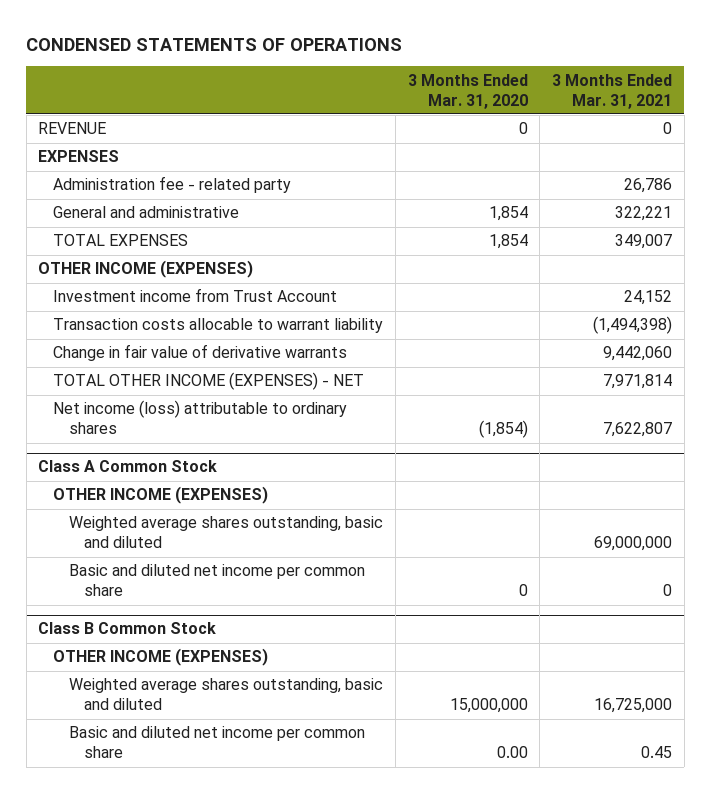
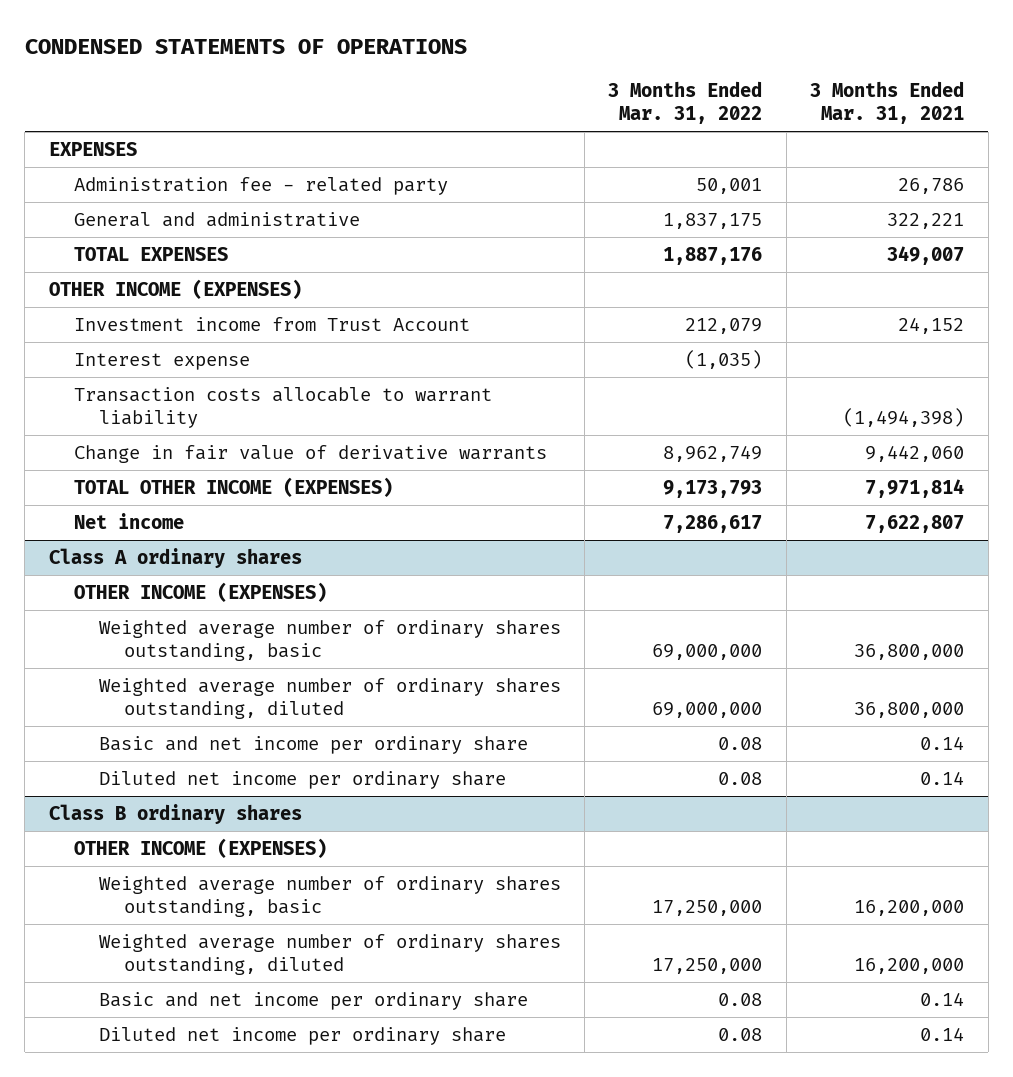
- | 3 Months Ended Mar. 31, 2020 | 3 Months Ended Mar. 31, 2021
+ | 3 Months Ended Mar. 31, 2022 | 3 Months Ended Mar. 31, 2021
- REVENUE | 0 | 0
+ Interest expense | (1,035) |
- TOTAL OTHER INCOME (EXPENSES) - NET | | 7,971,814
- Net income (loss) attributable to ordinary shares | (1,854) | 7,622,807
- Class A Common Stock
+ TOTAL OTHER INCOME (EXPENSES) | 9,173,793 | 7,971,814
+ Net income | 7,286,617 | 7,622,807
+ Class A ordinary shares
- Weighted average shares outstanding, basic and diluted | | 69,000,000
- Basic and diluted net income per common share | 0 | 0
- Class B Common Stock
+ Weighted average number of ordinary shares outstanding, basic | 69,000,000 | 36,800,000
+ Weighted average number of ordinary shares outstanding, diluted | 69,000,000 | 36,800,000
+ Basic and net income per ordinary share | 0.08 | 0.14
+ Diluted net income per ordinary share | 0.08 | 0.14
+ Class B ordinary shares
- Weighted average shares outstanding, basic and diluted | 15,000,000 | 16,725,000
- Basic and diluted net income per common share | 0.00 | 0.45
+ Weighted average number of ordinary shares outstanding, basic | 17,250,000 | 16,200,000
+ Weighted average number of ordinary shares outstanding, diluted | 17,250,000 | 16,200,000
+ Basic and net income per ordinary share | 0.08 | 0.14
+ Diluted net income per ordinary share | 0.08 | 0.14

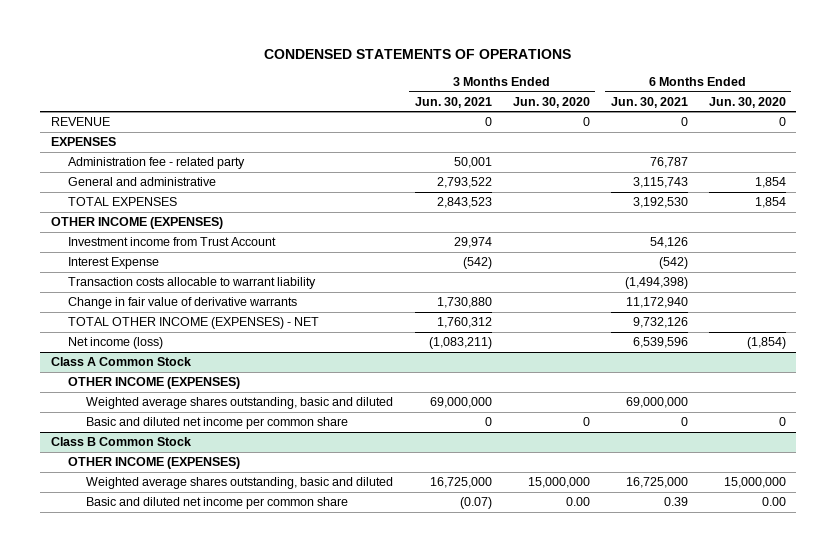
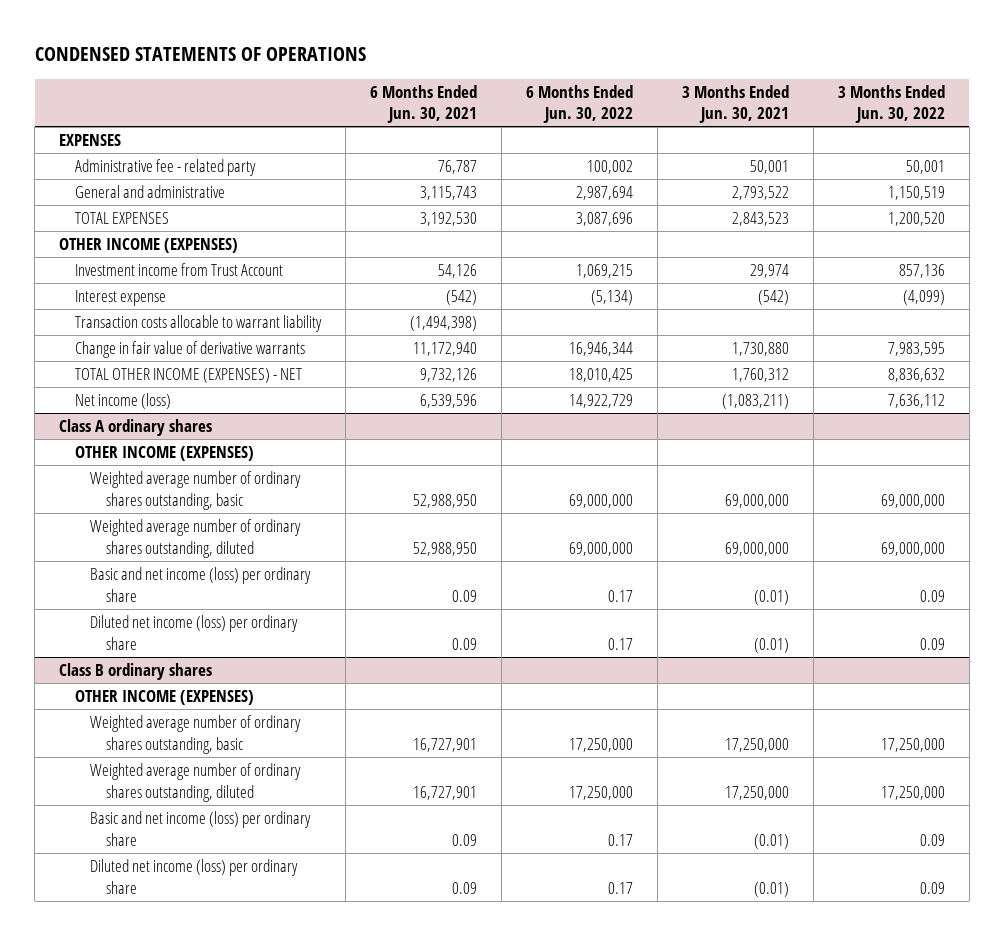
- | 3 Months Ended Jun. 30, 2021 | 3 Months Ended Jun. 30, 2020 | 6 Months Ended Jun. 30, 2021 | 6 Months Ended Jun. 30, 2020
+ | 6 Months Ended Jun. 30, 2021 | 6 Months Ended Jun. 30, 2022 | 3 Months Ended Jun. 30, 2021 | 3 Months Ended Jun. 30, 2022
- REVENUE | 0 | 0 | 0 | 0
- Administration fee - related party | 50,001 | | 76,787 |
+ Administrative fee - related party | 76,787 | 100,002 | 50,001 | 50,001
- Interest Expense | (542) | | (542) |
+ Interest expense | (542) | (5,134) | (542) | (4,099)
- Class A Common Stock
+ Class A ordinary shares
- Weighted average shares outstanding, basic and diluted | 69,000,000 | | 69,000,000 |
- Basic and diluted net income per common share | 0 | 0 | 0 | 0
- Class B Common Stock
+ Weighted average number of ordinary shares outstanding, basic | 52,988,950 | 69,000,000 | 69,000,000 | 69,000,000
+ Weighted average number of ordinary shares outstanding, diluted | 52,988,950 | 69,000,000 | 69,000,000 | 69,000,000
+ Basic and net income (loss) per ordinary share | 0.09 | 0.17 | (0.01) | 0.09
+ Diluted net income (loss) per ordinary share | 0.09 | 0.17 | (0.01) | 0.09
+ Class B ordinary shares
- Weighted average shares outstanding, basic and diluted | 16,725,000 | 15,000,000 | 16,725,000 | 15,000,000
- Basic and diluted net income per common share | (0.07) | 0.00 | 0.39 | 0.00
+ Weighted average number of ordinary shares outstanding, basic | 16,727,901 | 17,250,000 | 17,250,000 | 17,250,000
+ Weighted average number of ordinary shares outstanding, diluted | 16,727,901 | 17,250,000 | 17,250,000 | 17,250,000
+ Basic and net income (loss) per ordinary share | 0.09 | 0.17 | (0.01) | 0.09
+ Diluted net income (loss) per ordinary share | 0.09 | 0.17 | (0.01) | 0.09

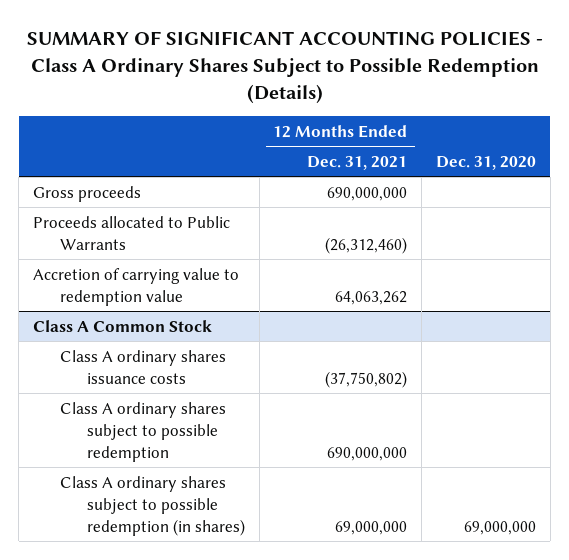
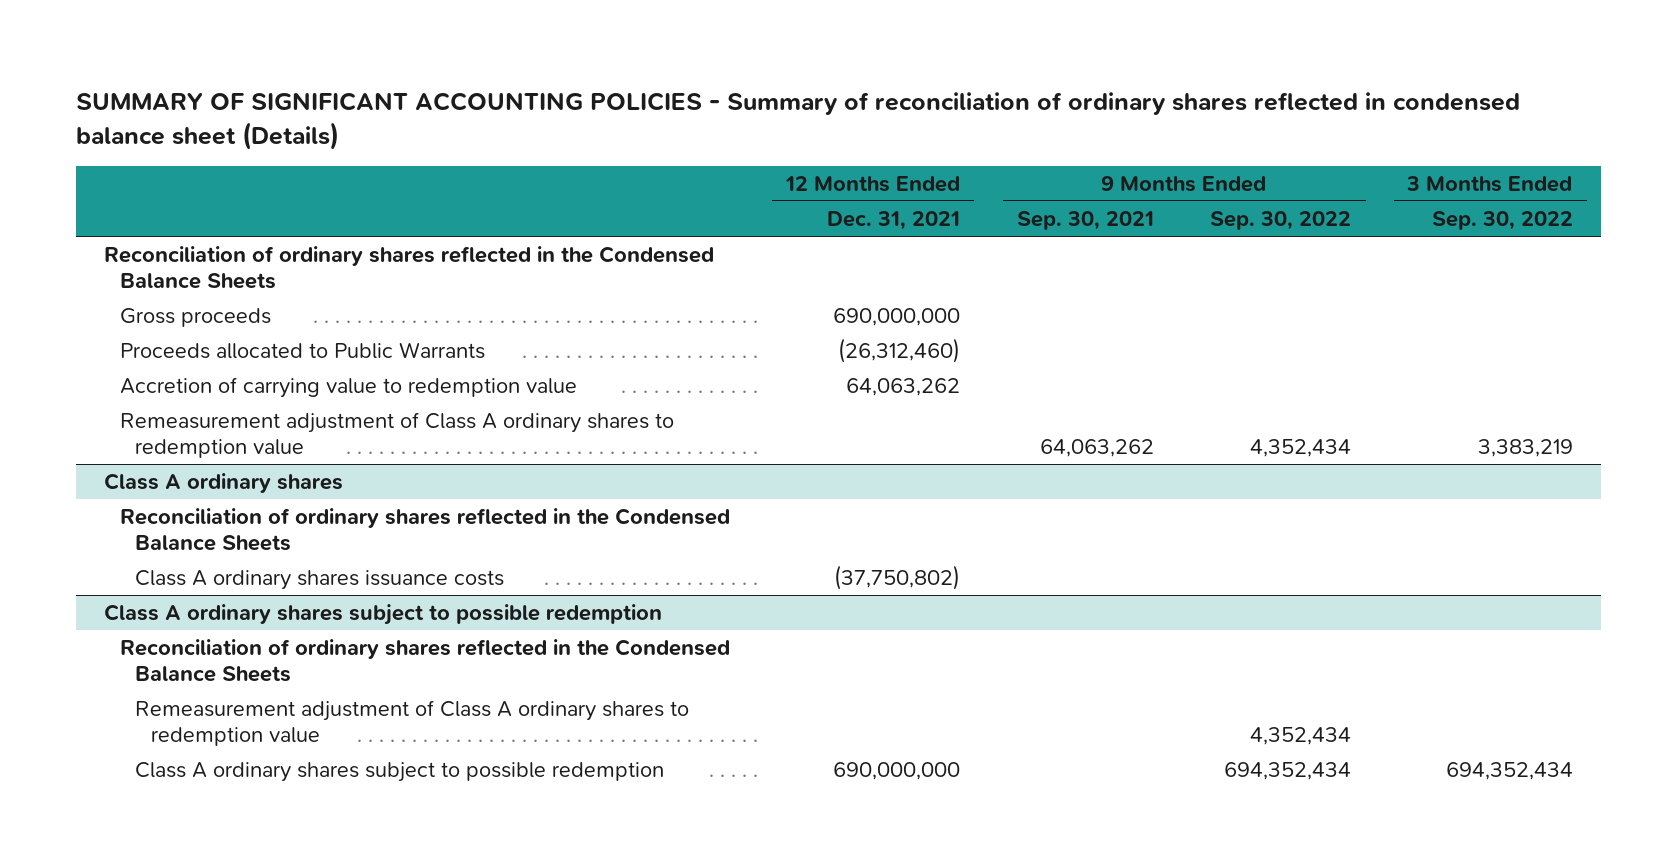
- SUMMARY OF SIGNIFICANT ACCOUNTING POLICIES - Class A Ordinary Shares Subject to Possible Redemption (Details)
+ SUMMARY OF SIGNIFICANT ACCOUNTING POLICIES - Summary of reconciliation of ordinary shares reflected in condensed balance sheet (Details)
- | 12 Months Ended Dec. 31, 2021 | Dec. 31, 2020
+ | 12 Months Ended Dec. 31, 2021 | 9 Months Ended Sep. 30, 2021 | 9 Months Ended Sep. 30, 2022 | 3 Months Ended Sep. 30, 2022
+ Reconciliation of ordinary shares reflected in the Condensed Balance Sheets
- Class A Common Stock
+ Remeasurement adjustment of Class A ordinary shares to redemption value | | 64,063,262 | 4,352,434 | 3,383,219
+ Class A ordinary shares
+ Reconciliation of ordinary shares reflected in the Condensed Balance Sheets
+ Class A ordinary shares subject to possible redemption
+ Reconciliation of ordinary shares reflected in the Condensed Balance Sheets
+ Remeasurement adjustment of Class A ordinary shares to redemption value | | | 4,352,434 |
- Class A ordinary shares subject to possible redemption (in shares) | 69,000,000 | 69,000,000

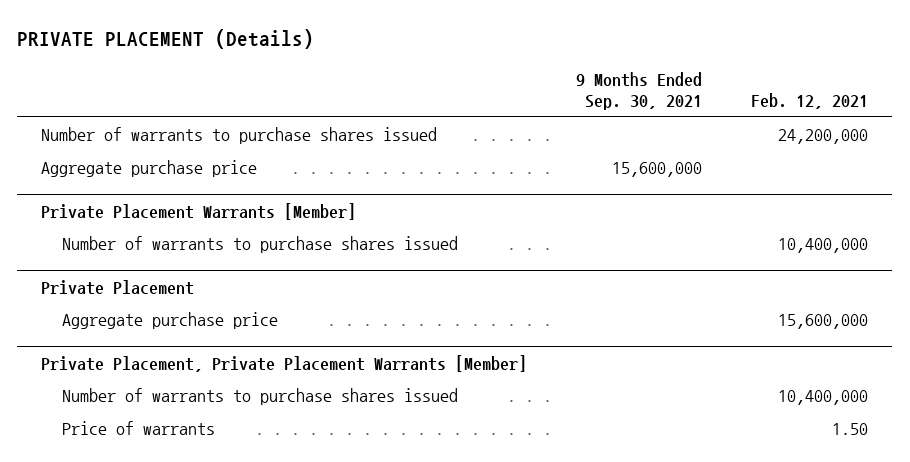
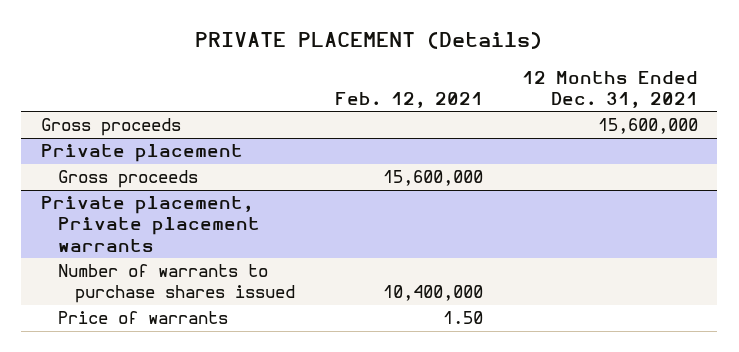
- | 9 Months Ended Sep. 30, 2021 | Feb. 12, 2021
+ | Feb. 12, 2021 | 12 Months Ended Dec. 31, 2021
- Number of warrants to purchase shares issued | | 24,200,000
- Aggregate purchase price | 15,600,000 |
- Private Placement Warrants [Member]
- Number of warrants to purchase shares issued | | 10,400,000
- Private Placement
- Aggregate purchase price | | 15,600,000
- Private Placement, Private Placement Warrants [Member]
+ Gross proceeds | | 15,600,000
+ Private placement
+ Gross proceeds | 15,600,000 |
+ Private placement, Private placement warrants

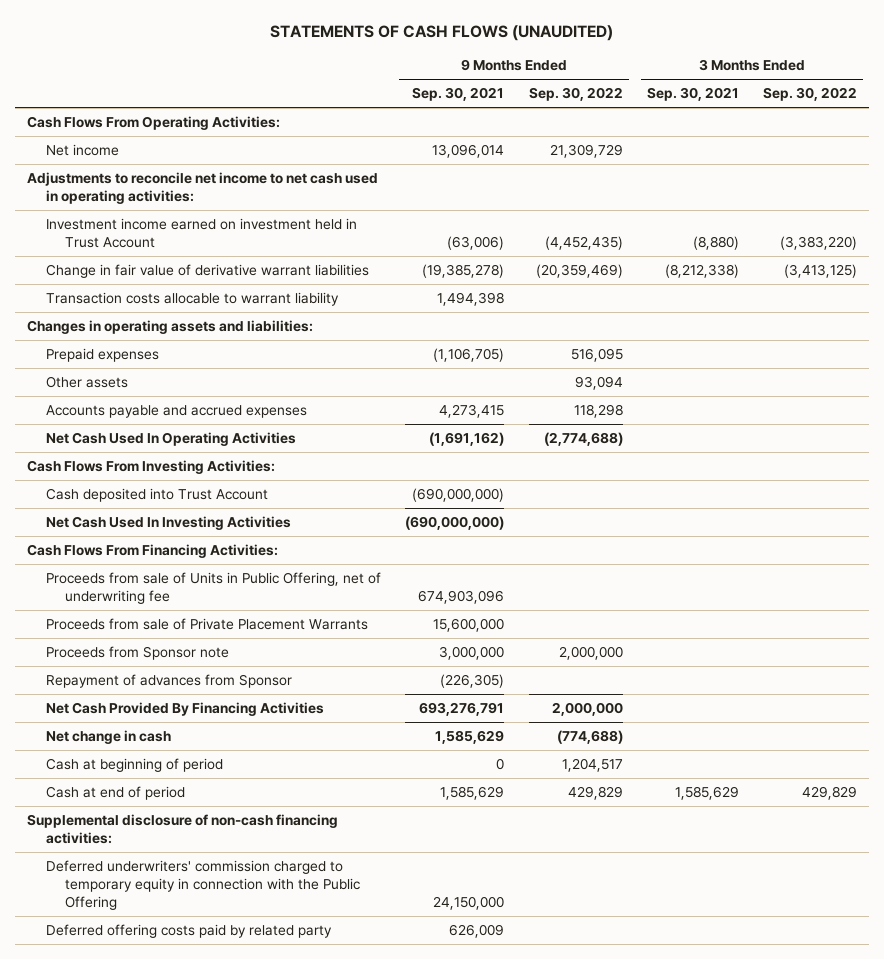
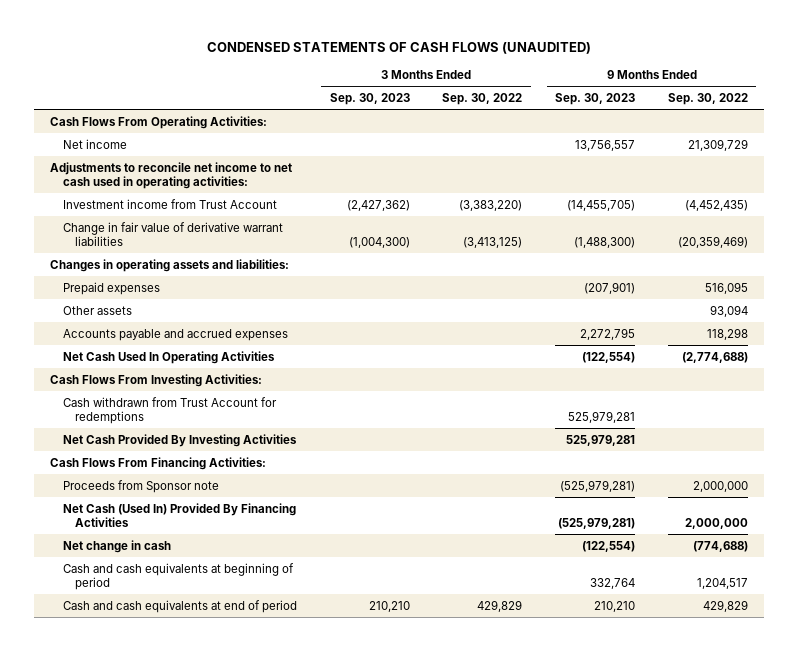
- STATEMENTS OF CASH FLOWS (UNAUDITED)
+ CONDENSED STATEMENTS OF CASH FLOWS (UNAUDITED)
- | 9 Months Ended Sep. 30, 2021 | 9 Months Ended Sep. 30, 2022 | 3 Months Ended Sep. 30, 2021 | 3 Months Ended Sep. 30, 2022
+ | 3 Months Ended Sep. 30, 2023 | 3 Months Ended Sep. 30, 2022 | 9 Months Ended Sep. 30, 2023 | 9 Months Ended Sep. 30, 2022
- Investment income earned on investment held in Trust Account | (63,006) | (4,452,435) | (8,880) | (3,383,220)
+ Investment income from Trust Account | (2,427,362) | (3,383,220) | (14,455,705) | (4,452,435)
- Transaction costs allocable to warrant liability | 1,494,398 | | |
- Cash deposited into Trust Account | (690,000,000) | | |
- Net Cash Used In Investing Activities | (690,000,000) | | |
+ Cash withdrawn from Trust Account for redemptions | | | 525,979,281 |
+ Net Cash Provided By Investing Activities | | | 525,979,281 |
- Proceeds from sale of Units in Public Offering, net of underwriting fee | 674,903,096 | | |
- Proceeds from sale of Private Placement Warrants | 15,600,000 | | |
- Repayment of advances from Sponsor | (226,305) | | |
- Net Cash Provided By Financing Activities | 693,276,791 | 2,000,000 | |
+ Net Cash (Used In) Provided By Financing Activities | | | (525,979,281) | 2,000,000
- Cash at beginning of period | 0 | 1,204,517 | |
- Cash at end of period | 1,585,629 | 429,829 | 1,585,629 | 429,829
- Supplemental disclosure of non-cash financing activities:
- Deferred underwriters' commission charged to temporary equity in connection with the Public Offering | 24,150,000 | | |
- Deferred offering costs paid by related party | 626,009 | | |
+ Cash and cash equivalents at beginning of period | | | 332,764 | 1,204,517
+ Cash and cash equivalents at end of period | 210,210 | 429,829 | 210,210 | 429,829

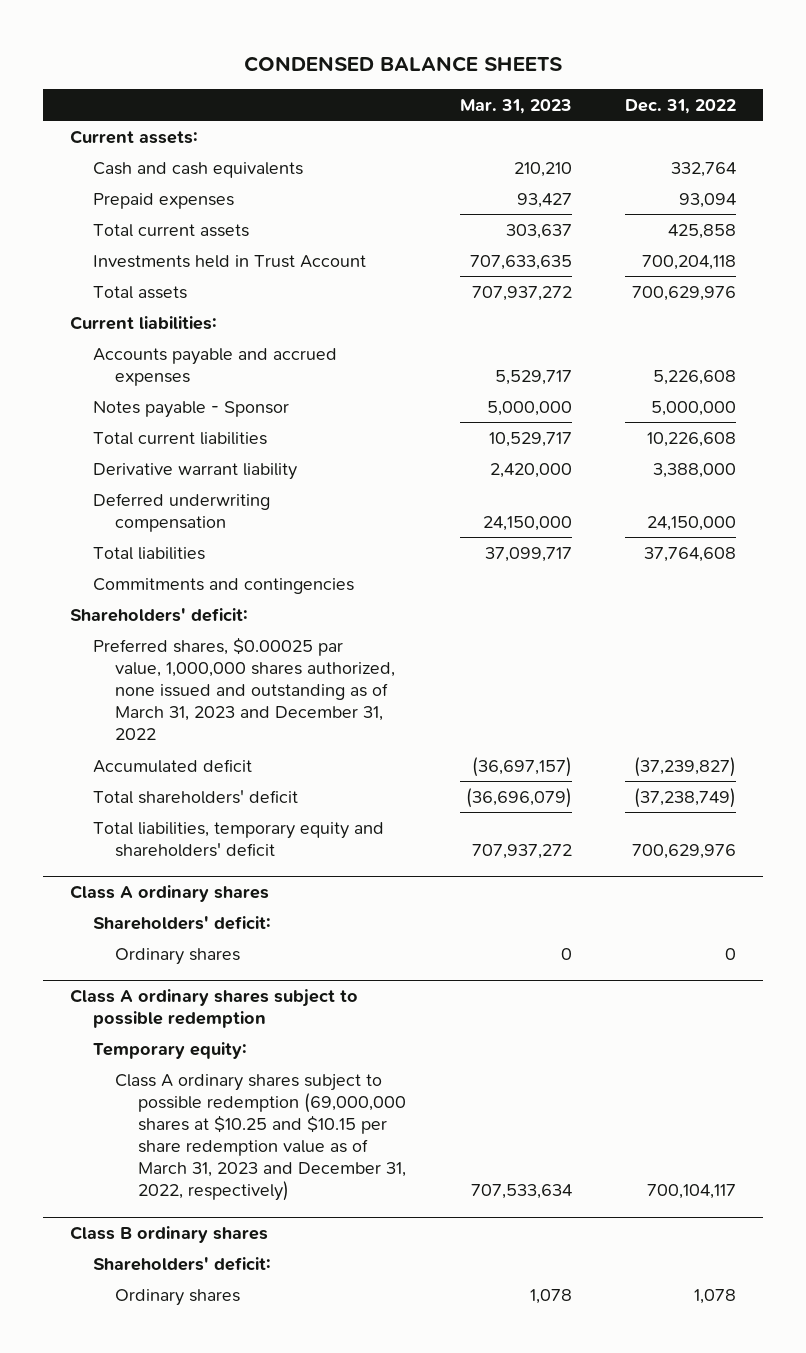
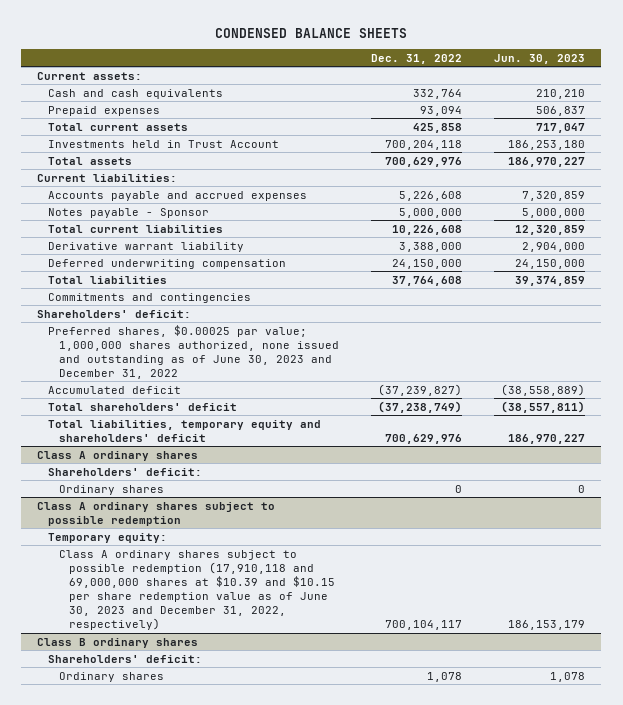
- | Mar. 31, 2023 | Dec. 31, 2022
+ | Dec. 31, 2022 | Jun. 30, 2023
- Preferred shares, $0.00025 par value, 1,000,000 shares authorized, none issued and outstanding as of March 31, 2023 and December 31, 2022
+ Preferred shares, $0.00025 par value; 1,000,000 shares authorized, none issued and outstanding as of June 30, 2023 and December 31, 2022
@ Class A ordinary shares subject to possible redemption
- Class A ordinary shares subject to possible redemption (69,000,000 shares at $10.25 and $10.15 per share redemption value as of March 31, 2023 and December 31, 2022, respectively) | 707,533,634 | 700,104,117
+ Class A ordinary shares subject to possible redemption (17,910,118 and 69,000,000 shares at $10.39 and $10.15 per share redemption value as of June 30, 2023 and December 31, 2022, respectively) | 700,104,117 | 186,153,179

